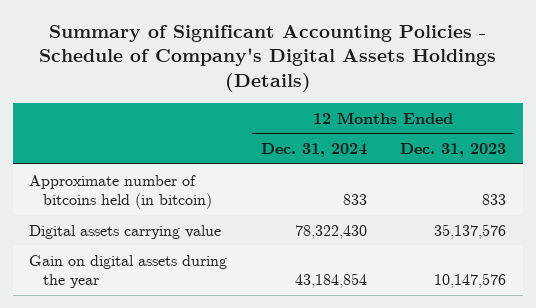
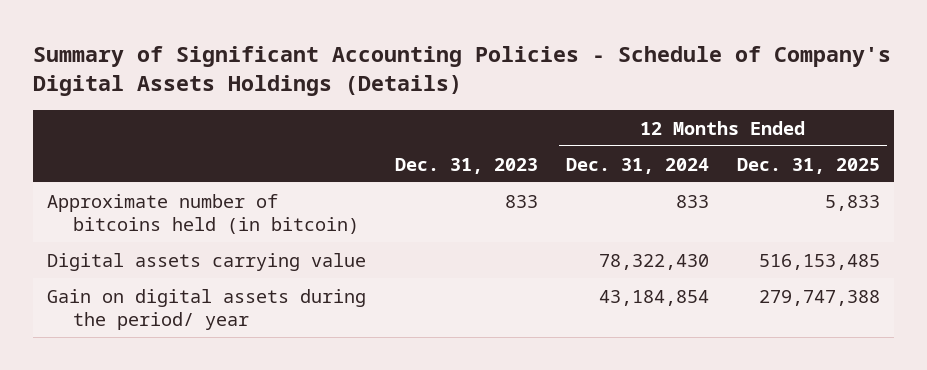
- | 12 Months Ended Dec. 31, 2024 | 12 Months Ended Dec. 31, 2023
+ | Dec. 31, 2023 | 12 Months Ended Dec. 31, 2024 | 12 Months Ended Dec. 31, 2025
- Gain on digital assets during the year | 43,184,854 | 10,147,576
+ Gain on digital assets during the period/ year | | 43,184,854 | 279,747,388

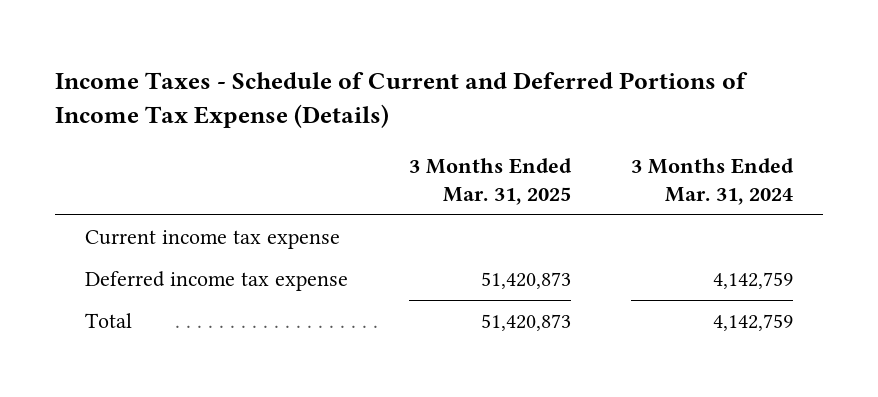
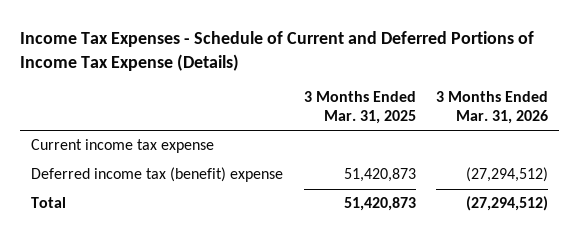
- Income Taxes - Schedule of Current and Deferred Portions of Income Tax Expense (Details)
+ Income Tax Expenses - Schedule of Current and Deferred Portions of Income Tax Expense (Details)
- | 3 Months Ended Mar. 31, 2025 | 3 Months Ended Mar. 31, 2024
+ | 3 Months Ended Mar. 31, 2025 | 3 Months Ended Mar. 31, 2026
- Deferred income tax expense | 51,420,873 | 4,142,759
+ Deferred income tax (benefit) expense | 51,420,873 | (27,294,512)

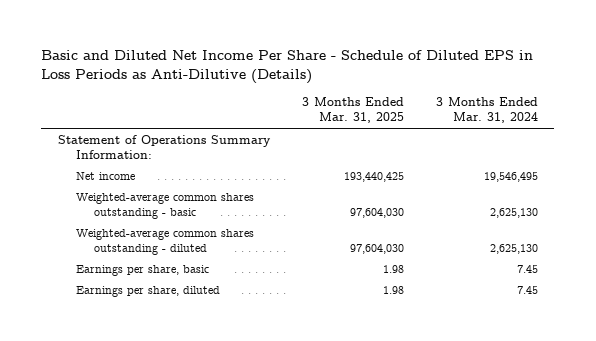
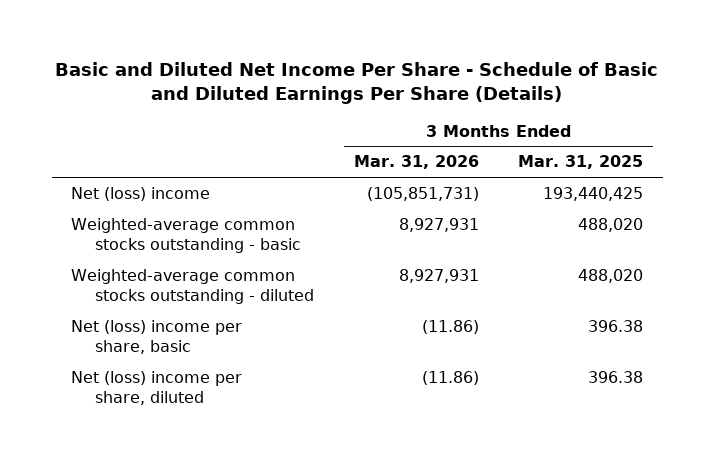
- Basic and Diluted Net Income Per Share - Schedule of Diluted EPS in Loss Periods as Anti-Dilutive (Details)
+ Basic and Diluted Net Income Per Share - Schedule of Basic and Diluted Earnings Per Share (Details)
- | 3 Months Ended Mar. 31, 2025 | 3 Months Ended Mar. 31, 2024
+ | 3 Months Ended Mar. 31, 2026 | 3 Months Ended Mar. 31, 2025
- Statement of Operations Summary Information:
- Net income | 193,440,425 | 19,546,495
- Weighted-average common shares outstanding - basic | 97,604,030 | 2,625,130
- Weighted-average common shares outstanding - diluted | 97,604,030 | 2,625,130
- Earnings per share, basic | 1.98 | 7.45
- Earnings per share, diluted | 1.98 | 7.45
+ Net (loss) income | (105,851,731) | 193,440,425
+ Weighted-average common stocks outstanding - basic | 8,927,931 | 488,020
+ Weighted-average common stocks outstanding - diluted | 8,927,931 | 488,020
+ Net (loss) income per share, basic | (11.86) | 396.38
+ Net (loss) income per share, diluted | (11.86) | 396.38

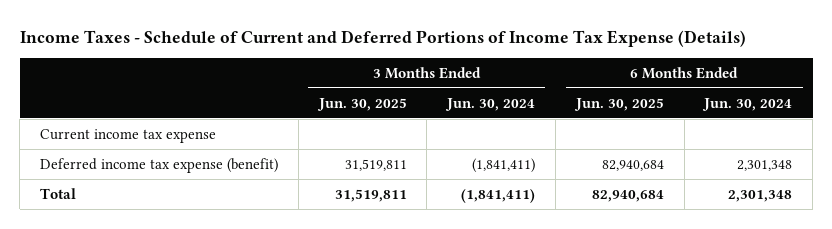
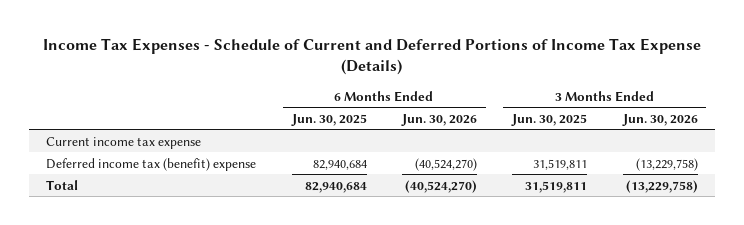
- Income Taxes - Schedule of Current and Deferred Portions of Income Tax Expense (Details)
+ Income Tax Expenses - Schedule of Current and Deferred Portions of Income Tax Expense (Details)
- | 3 Months Ended Jun. 30, 2025 | 3 Months Ended Jun. 30, 2024 | 6 Months Ended Jun. 30, 2025 | 6 Months Ended Jun. 30, 2024
+ | 6 Months Ended Jun. 30, 2025 | 6 Months Ended Jun. 30, 2026 | 3 Months Ended Jun. 30, 2025 | 3 Months Ended Jun. 30, 2026
- Deferred income tax expense (benefit) | 31,519,811 | (1,841,411) | 82,940,684 | 2,301,348
+ Deferred income tax (benefit) expense | 82,940,684 | (40,524,270) | 31,519,811 | (13,229,758)

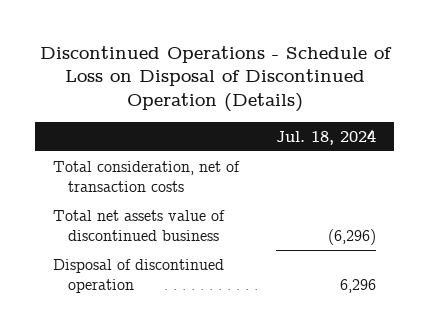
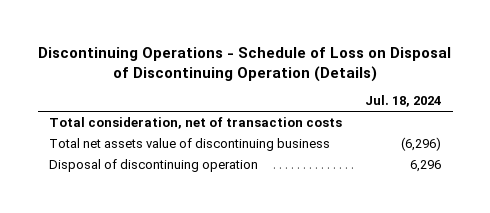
- Discontinued Operations - Schedule of Loss on Disposal of Discontinued Operation (Details)
+ Discontinuing Operations - Schedule of Loss on Disposal of Discontinuing Operation (Details)
- Total net assets value of discontinued business | (6,296)
- Disposal of discontinued operation | 6,296
+ Total net assets value of discontinuing business | (6,296)
+ Disposal of discontinuing operation | 6,296

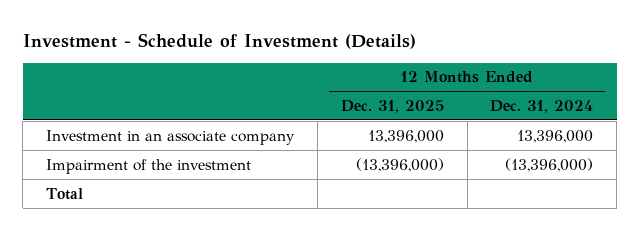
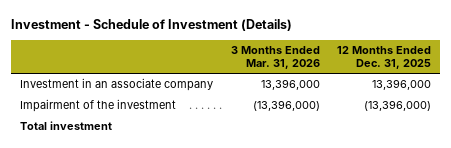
- | 12 Months Ended Dec. 31, 2025 | 12 Months Ended Dec. 31, 2024
+ | 3 Months Ended Mar. 31, 2026 | 12 Months Ended Dec. 31, 2025
- Total
+ Total investment

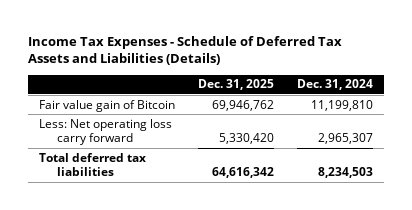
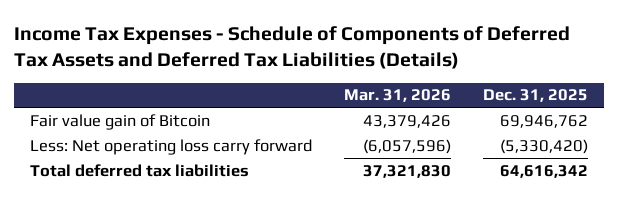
- Income Tax Expenses - Schedule of Deferred Tax Assets and Liabilities (Details)
+ Income Tax Expenses - Schedule of Components of Deferred Tax Assets and Deferred Tax Liabilities (Details)
- | Dec. 31, 2025 | Dec. 31, 2024
+ | Mar. 31, 2026 | Dec. 31, 2025
- Less: Net operating loss carry forward | 5,330,420 | 2,965,307
+ Less: Net operating loss carry forward | (6,057,596) | (5,330,420)

